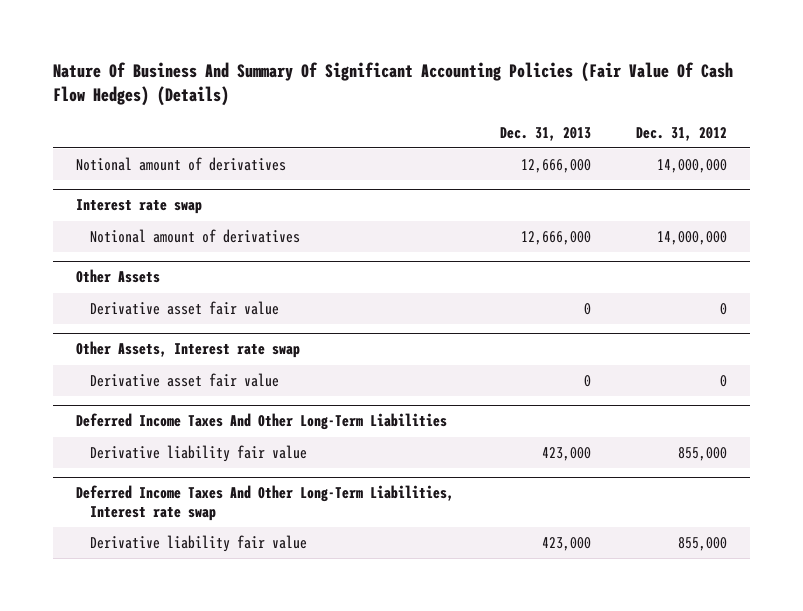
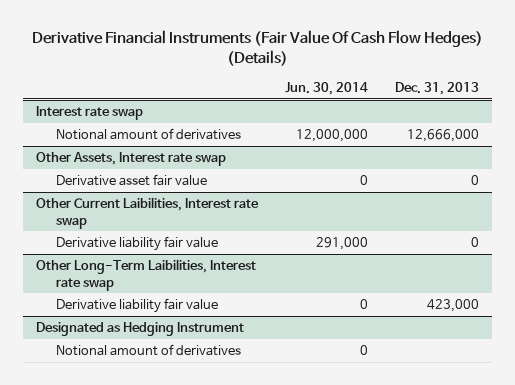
- Nature Of Business And Summary Of Significant Accounting Policies (Fair Value Of Cash Flow Hedges) (Details)
+ Derivative Financial Instruments (Fair Value Of Cash Flow Hedges) (Details)
- | Dec. 31, 2013 | Dec. 31, 2012
+ | Jun. 30, 2014 | Dec. 31, 2013
- Notional amount of derivatives | 12,666,000 | 14,000,000
- Other Assets
- Derivative asset fair value | 0 | 0
- Deferred Income Taxes And Other Long-Term Liabilities
- Derivative liability fair value | 423,000 | 855,000
- Deferred Income Taxes And Other Long-Term Liabilities, Interest rate swap
+ Other Current Laibilities, Interest rate swap
+ Derivative liability fair value | 291,000 | 0
+ Other Long-Term Laibilities, Interest rate swap
+ Designated as Hedging Instrument
+ Notional amount of derivatives | 0 |

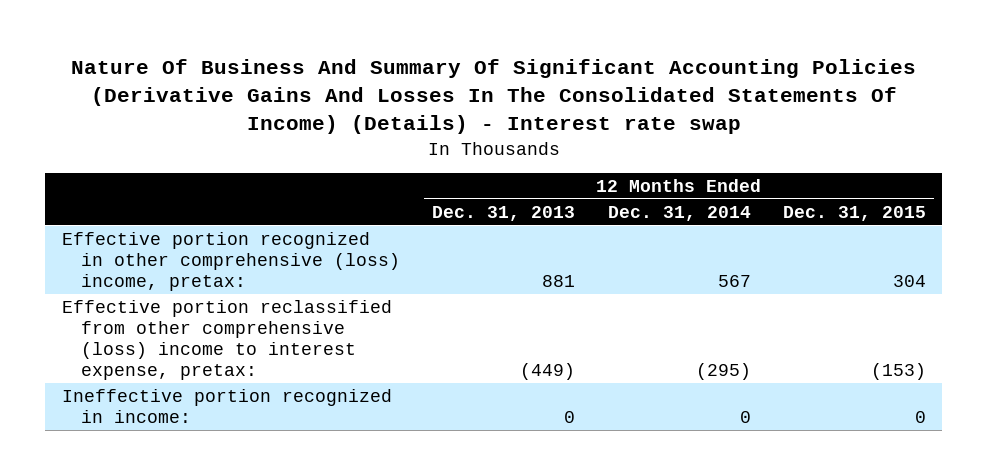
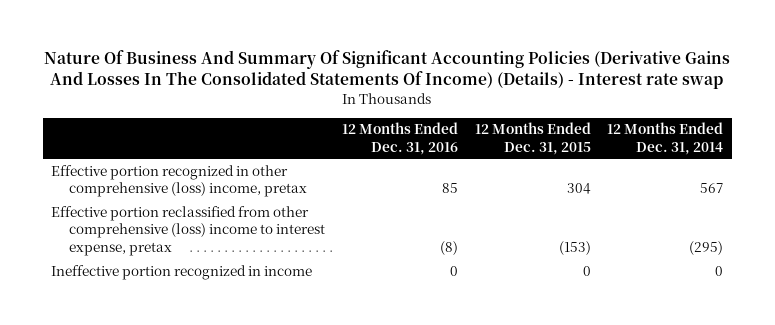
- | 12 Months Ended Dec. 31, 2013 | 12 Months Ended Dec. 31, 2014 | 12 Months Ended Dec. 31, 2015
+ | 12 Months Ended Dec. 31, 2016 | 12 Months Ended Dec. 31, 2015 | 12 Months Ended Dec. 31, 2014
- Effective portion recognized in other comprehensive (loss) income, pretax: | 881 | 567 | 304
- Effective portion reclassified from other comprehensive (loss) income to interest expense, pretax: | (449) | (295) | (153)
- Ineffective portion recognized in income: | 0 | 0 | 0
+ Effective portion recognized in other comprehensive (loss) income, pretax | 85 | 304 | 567
+ Effective portion reclassified from other comprehensive (loss) income to interest expense, pretax | (8) | (153) | (295)
+ Ineffective portion recognized in income | 0 | 0 | 0

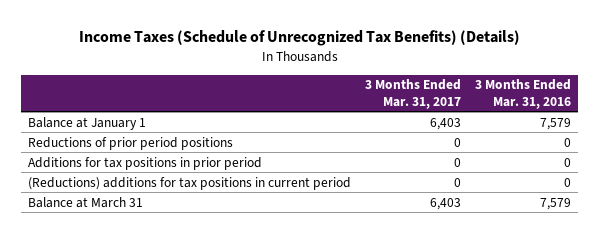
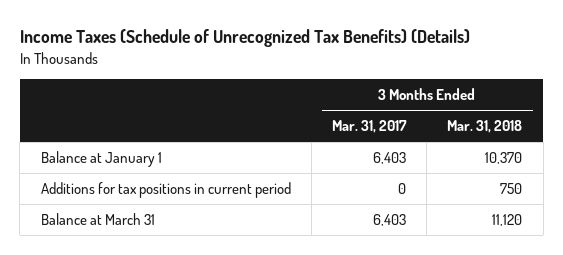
- | 3 Months Ended Mar. 31, 2017 | 3 Months Ended Mar. 31, 2016
+ | 3 Months Ended Mar. 31, 2017 | 3 Months Ended Mar. 31, 2018
- Reductions of prior period positions | 0 | 0
- Additions for tax positions in prior period | 0 | 0
- (Reductions) additions for tax positions in current period | 0 | 0
+ Additions for tax positions in current period | 0 | 750

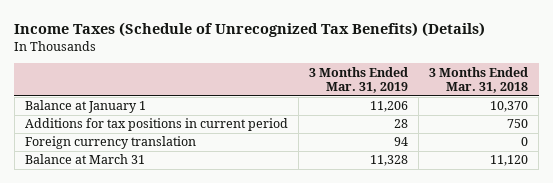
- | 3 Months Ended Mar. 31, 2017 | 3 Months Ended Mar. 31, 2018
+ | 3 Months Ended Mar. 31, 2019 | 3 Months Ended Mar. 31, 2018
+ Foreign currency translation | 94 | 0

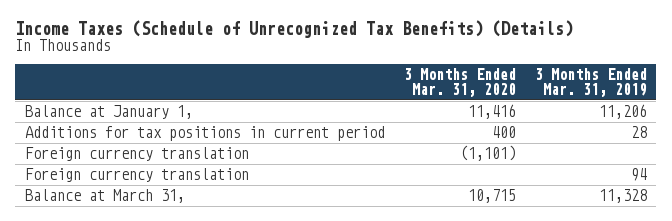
- | 3 Months Ended Mar. 31, 2019 | 3 Months Ended Mar. 31, 2018
+ | 3 Months Ended Mar. 31, 2020 | 3 Months Ended Mar. 31, 2019
- Balance at January 1 | 11,206 | 10,370
+ Balance at January 1, | 11,416 | 11,206
+ Foreign currency translation | (1,101) |
- Balance at March 31 | 11,328 | 11,120
+ Balance at March 31, | 10,715 | 11,328

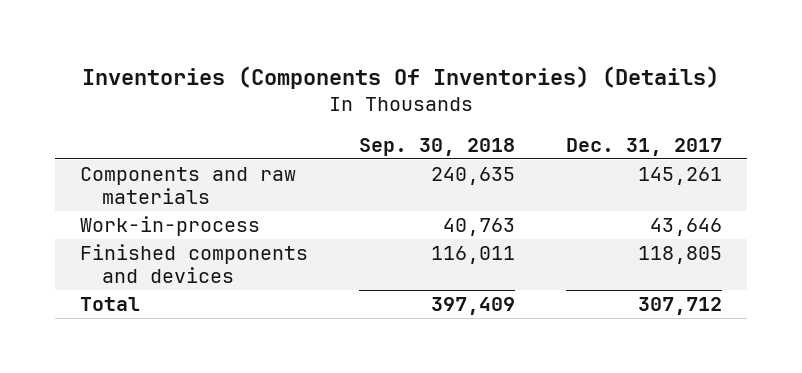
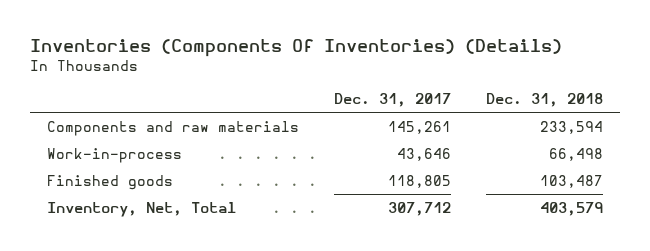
- | Sep. 30, 2018 | Dec. 31, 2017
+ | Dec. 31, 2017 | Dec. 31, 2018
- Finished components and devices | 116,011 | 118,805
- Total | 397,409 | 307,712
+ Finished goods | 118,805 | 103,487
+ Inventory, Net, Total | 307,712 | 403,579

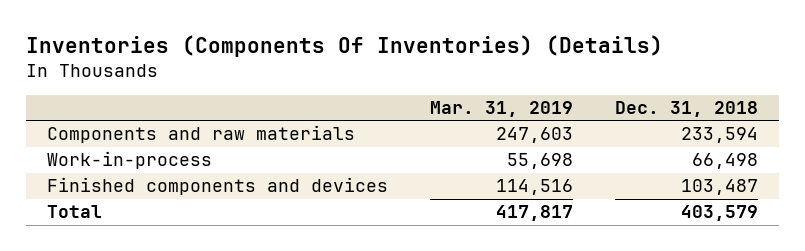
- | Dec. 31, 2017 | Dec. 31, 2018
+ | Mar. 31, 2019 | Dec. 31, 2018
- Finished goods | 118,805 | 103,487
- Inventory, Net, Total | 307,712 | 403,579
+ Finished components and devices | 114,516 | 103,487
+ Total | 417,817 | 403,579

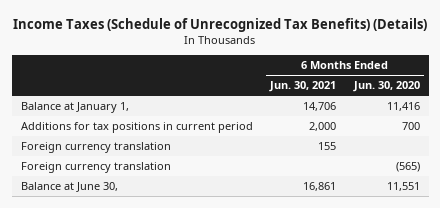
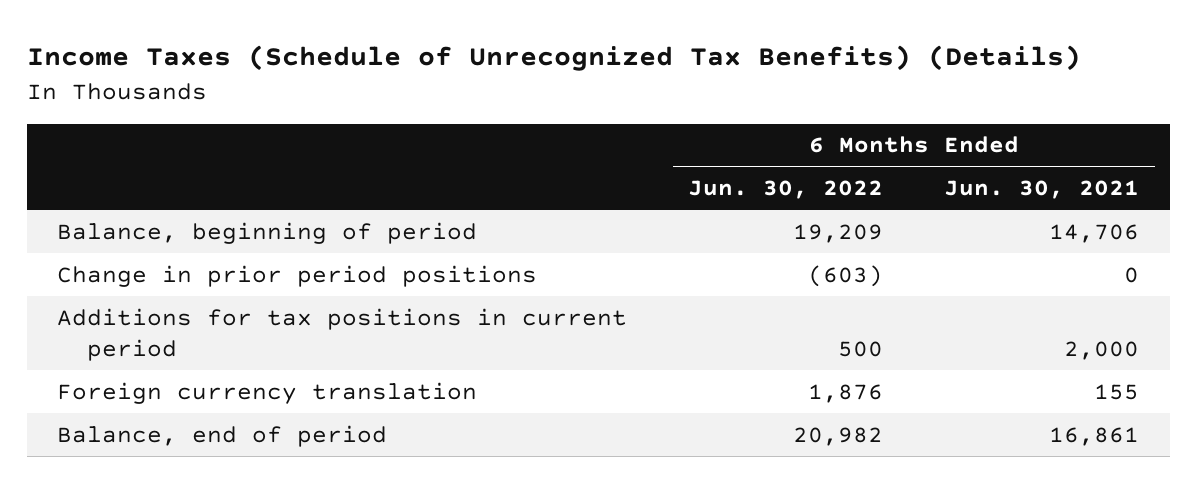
- | 6 Months Ended Jun. 30, 2021 | 6 Months Ended Jun. 30, 2020
+ | 6 Months Ended Jun. 30, 2022 | 6 Months Ended Jun. 30, 2021
- Balance at January 1, | 14,706 | 11,416
+ Balance, beginning of period | 19,209 | 14,706
+ Change in prior period positions | (603) | 0
- Foreign currency translation | | (565)
- Balance at June 30, | 16,861 | 11,551
+ Balance, end of period | 20,982 | 16,861

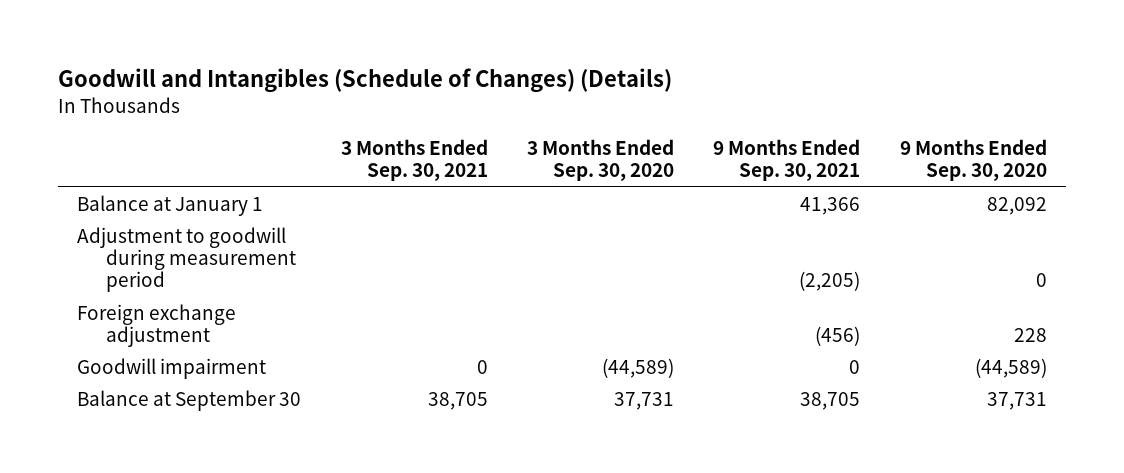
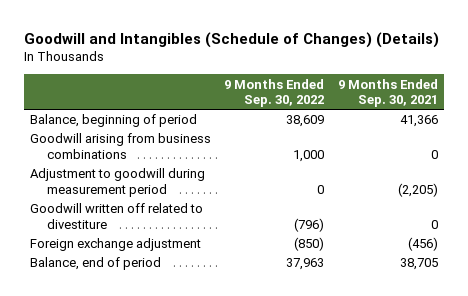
- | 3 Months Ended Sep. 30, 2021 | 3 Months Ended Sep. 30, 2020 | 9 Months Ended Sep. 30, 2021 | 9 Months Ended Sep. 30, 2020
+ | 9 Months Ended Sep. 30, 2022 | 9 Months Ended Sep. 30, 2021
- Balance at January 1 | | | 41,366 | 82,092
+ Balance, beginning of period | 38,609 | 41,366
+ Goodwill arising from business combinations | 1,000 | 0
+ Goodwill written off related to divestiture | (796) | 0
- Goodwill impairment | 0 | (44,589) | 0 | (44,589)
- Balance at September 30 | 38,705 | 37,731 | 38,705 | 37,731
+ Balance, end of period | 37,963 | 38,705

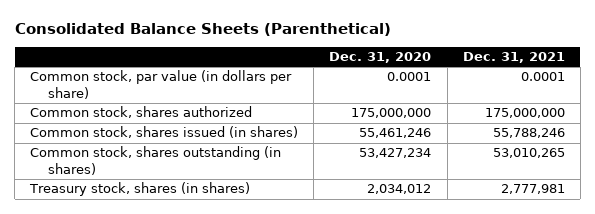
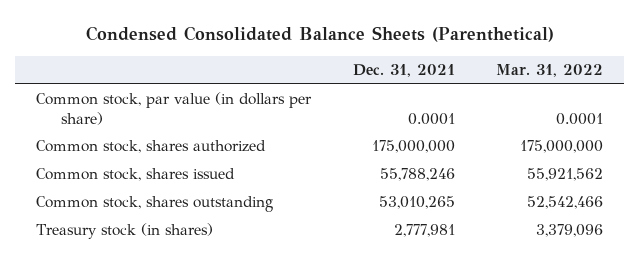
- Consolidated Balance Sheets (Parenthetical)
+ Condensed Consolidated Balance Sheets (Parenthetical)
- | Dec. 31, 2020 | Dec. 31, 2021
+ | Dec. 31, 2021 | Mar. 31, 2022
- Common stock, shares issued (in shares) | 55,461,246 | 55,788,246
- Common stock, shares outstanding (in shares) | 53,427,234 | 53,010,265
- Treasury stock, shares (in shares) | 2,034,012 | 2,777,981
+ Common stock, shares issued | 55,788,246 | 55,921,562
+ Common stock, shares outstanding | 53,010,265 | 52,542,466
+ Treasury stock (in shares) | 2,777,981 | 3,379,096

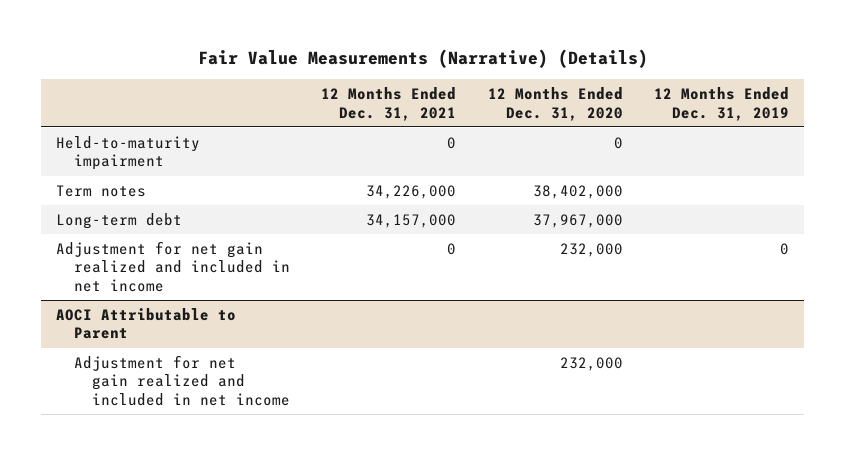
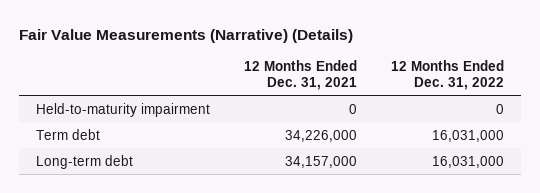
- | 12 Months Ended Dec. 31, 2021 | 12 Months Ended Dec. 31, 2020 | 12 Months Ended Dec. 31, 2019
+ | 12 Months Ended Dec. 31, 2021 | 12 Months Ended Dec. 31, 2022
- Term notes | 34,226,000 | 38,402,000 |
+ Term debt | 34,226,000 | 16,031,000
- Adjustment for net gain realized and included in net income | 0 | 232,000 | 0
- AOCI Attributable to Parent
- Adjustment for net gain realized and included in net income | | 232,000 |

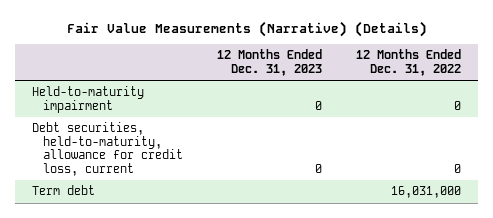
- | 12 Months Ended Dec. 31, 2021 | 12 Months Ended Dec. 31, 2022
+ | 12 Months Ended Dec. 31, 2023 | 12 Months Ended Dec. 31, 2022
+ Debt securities, held-to-maturity, allowance for credit loss, current | 0 | 0
- Long-term debt | 34,157,000 | 16,031,000

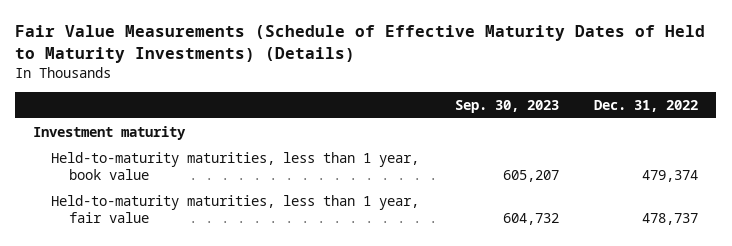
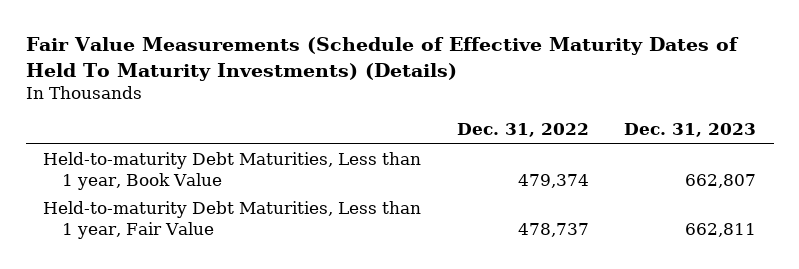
- Fair Value Measurements (Schedule of Effective Maturity Dates of Held to Maturity Investments) (Details)
+ Fair Value Measurements (Schedule of Effective Maturity Dates of Held To Maturity Investments) (Details)
- | Sep. 30, 2023 | Dec. 31, 2022
+ | Dec. 31, 2022 | Dec. 31, 2023
- Investment maturity
- Held-to-maturity maturities, less than 1 year, book value | 605,207 | 479,374
- Held-to-maturity maturities, less than 1 year, fair value | 604,732 | 478,737
+ Held-to-maturity Debt Maturities, Less than 1 year, Book Value | 479,374 | 662,807
+ Held-to-maturity Debt Maturities, Less than 1 year, Fair Value | 478,737 | 662,811

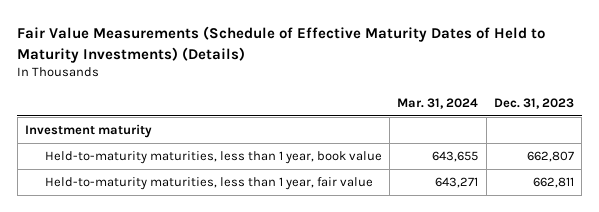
- Fair Value Measurements (Schedule of Effective Maturity Dates of Held To Maturity Investments) (Details)
+ Fair Value Measurements (Schedule of Effective Maturity Dates of Held to Maturity Investments) (Details)
- | Dec. 31, 2022 | Dec. 31, 2023
+ | Mar. 31, 2024 | Dec. 31, 2023
- Held-to-maturity Debt Maturities, Less than 1 year, Book Value | 479,374 | 662,807
- Held-to-maturity Debt Maturities, Less than 1 year, Fair Value | 478,737 | 662,811
+ Investment maturity
+ Held-to-maturity maturities, less than 1 year, book value | 643,655 | 662,807
+ Held-to-maturity maturities, less than 1 year, fair value | 643,271 | 662,811

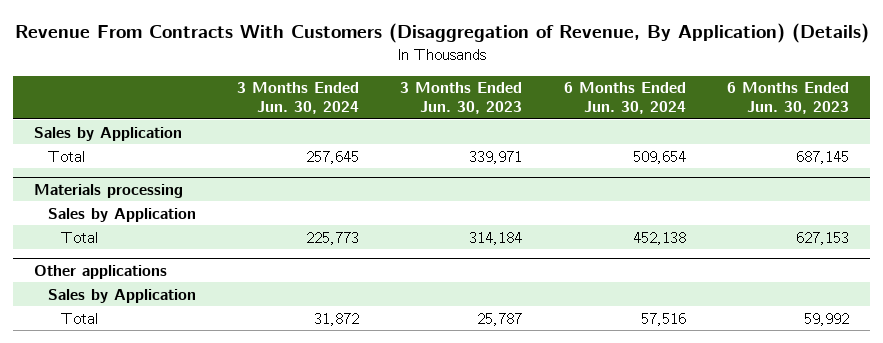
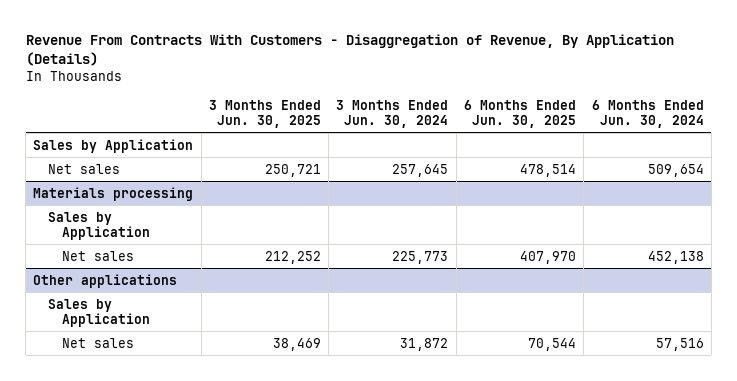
- Revenue From Contracts With Customers (Disaggregation of Revenue, By Application) (Details)
+ Revenue From Contracts With Customers - Disaggregation of Revenue, By Application (Details)
- | 3 Months Ended Jun. 30, 2024 | 3 Months Ended Jun. 30, 2023 | 6 Months Ended Jun. 30, 2024 | 6 Months Ended Jun. 30, 2023
+ | 3 Months Ended Jun. 30, 2025 | 3 Months Ended Jun. 30, 2024 | 6 Months Ended Jun. 30, 2025 | 6 Months Ended Jun. 30, 2024
- Total | 257,645 | 339,971 | 509,654 | 687,145
+ Net sales | 250,721 | 257,645 | 478,514 | 509,654
@ Materials processing
- Total | 225,773 | 314,184 | 452,138 | 627,153
+ Net sales | 212,252 | 225,773 | 407,970 | 452,138
@ Other applications
- Total | 31,872 | 25,787 | 57,516 | 59,992
+ Net sales | 38,469 | 31,872 | 70,544 | 57,516

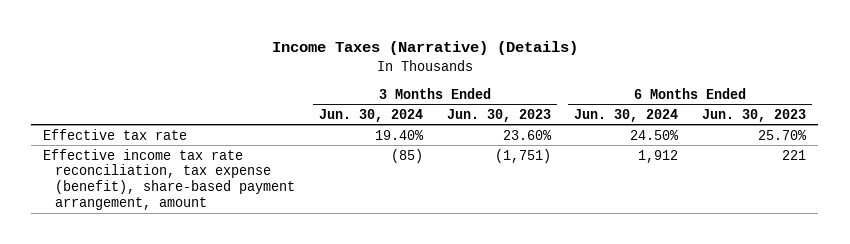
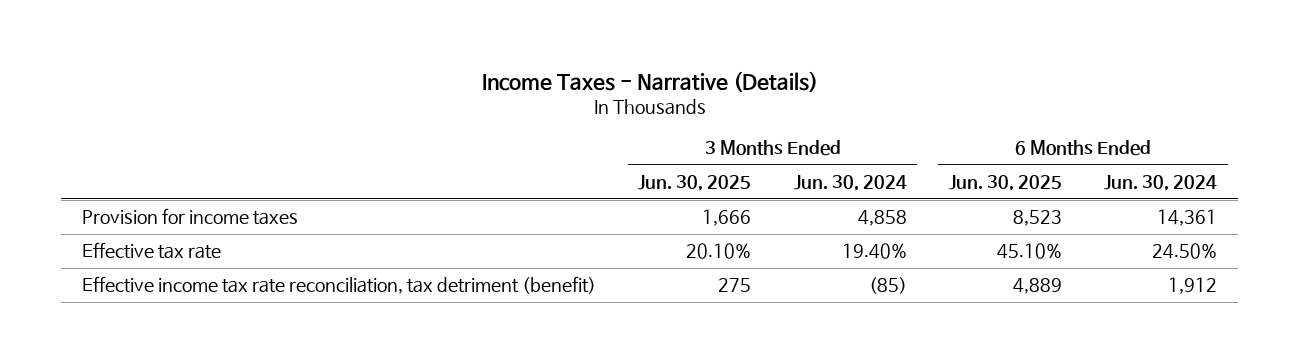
- Income Taxes (Narrative) (Details)
+ Income Taxes - Narrative (Details)
- | 3 Months Ended Jun. 30, 2024 | 3 Months Ended Jun. 30, 2023 | 6 Months Ended Jun. 30, 2024 | 6 Months Ended Jun. 30, 2023
+ | 3 Months Ended Jun. 30, 2025 | 3 Months Ended Jun. 30, 2024 | 6 Months Ended Jun. 30, 2025 | 6 Months Ended Jun. 30, 2024
+ Provision for income taxes | 1,666 | 4,858 | 8,523 | 14,361
- Effective income tax rate reconciliation, tax expense (benefit), share-based payment arrangement, amount | (85) | (1,751) | 1,912 | 221
+ Effective income tax rate reconciliation, tax detriment (benefit) | 275 | (85) | 4,889 | 1,912

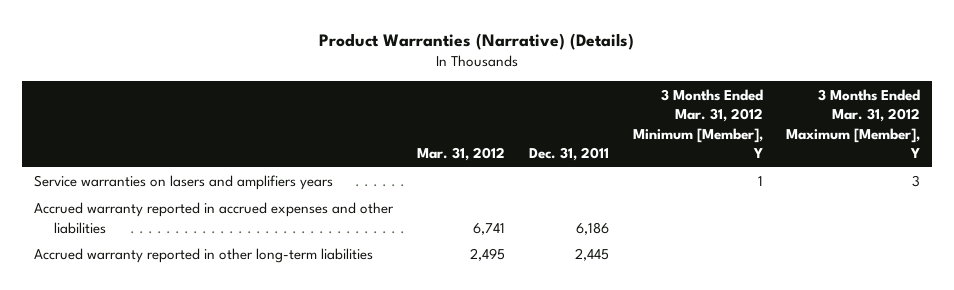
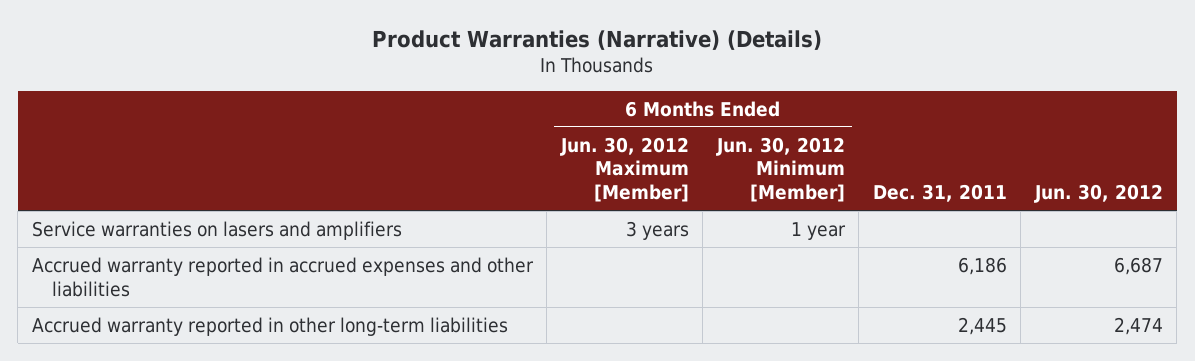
- | Mar. 31, 2012 | Dec. 31, 2011 | 3 Months Ended Mar. 31, 2012 Minimum [Member], Y | 3 Months Ended Mar. 31, 2012 Maximum [Member], Y
+ | 6 Months Ended Jun. 30, 2012 Maximum [Member] | 6 Months Ended Jun. 30, 2012 Minimum [Member] | Dec. 31, 2011 | Jun. 30, 2012
- Service warranties on lasers and amplifiers years | | | 1 | 3
+ Service warranties on lasers and amplifiers | 3 years | 1 year | |

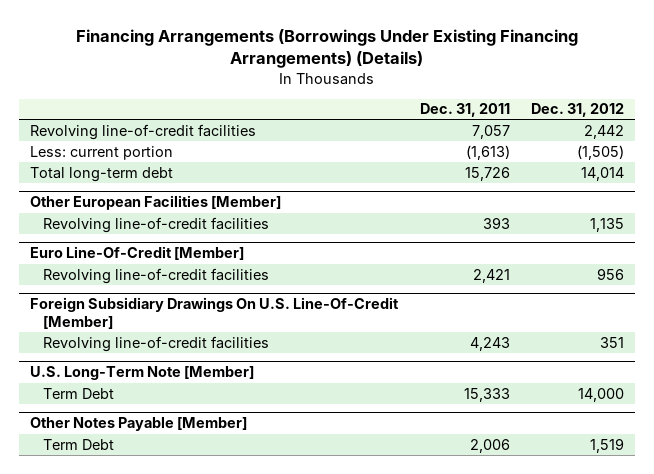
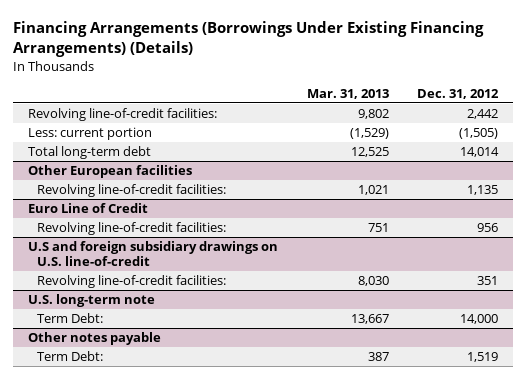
- | Dec. 31, 2011 | Dec. 31, 2012
+ | Mar. 31, 2013 | Dec. 31, 2012
- Revolving line-of-credit facilities | 7,057 | 2,442
+ Revolving line-of-credit facilities: | 9,802 | 2,442
- Other European Facilities [Member]
- Revolving line-of-credit facilities | 393 | 1,135
- Euro Line-Of-Credit [Member]
- Revolving line-of-credit facilities | 2,421 | 956
- Foreign Subsidiary Drawings On U.S. Line-Of-Credit [Member]
- Revolving line-of-credit facilities | 4,243 | 351
- U.S. Long-Term Note [Member]
- Term Debt | 15,333 | 14,000
- Other Notes Payable [Member]
- Term Debt | 2,006 | 1,519
+ Other European facilities
+ Revolving line-of-credit facilities: | 1,021 | 1,135
+ Euro Line of Credit
+ Revolving line-of-credit facilities: | 751 | 956
+ U.S and foreign subsidiary drawings on U.S. line-of-credit
+ Revolving line-of-credit facilities: | 8,030 | 351
+ U.S. long-term note
+ Term Debt: | 13,667 | 14,000
+ Other notes payable
+ Term Debt: | 387 | 1,519

